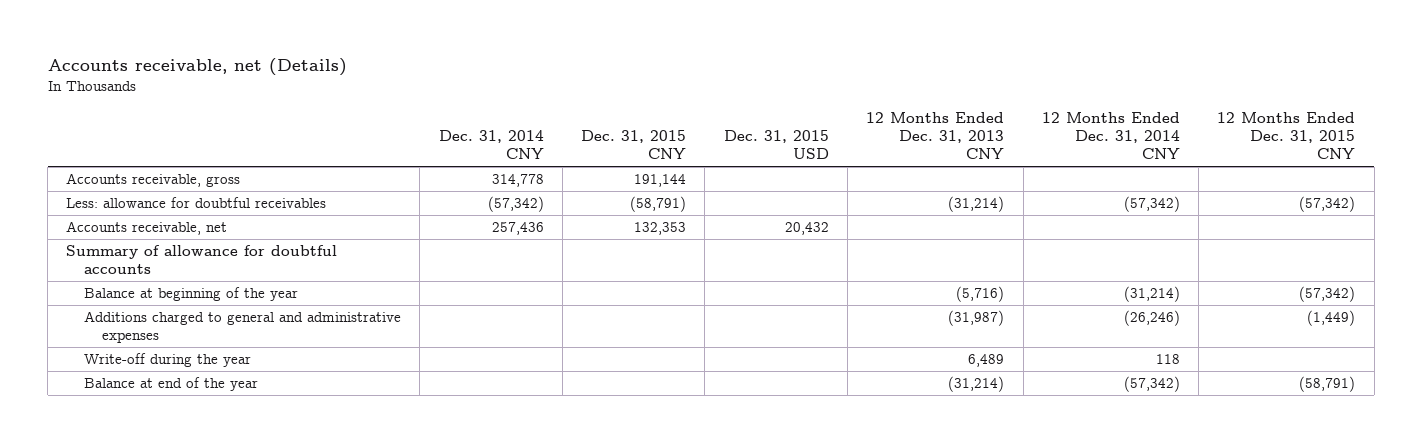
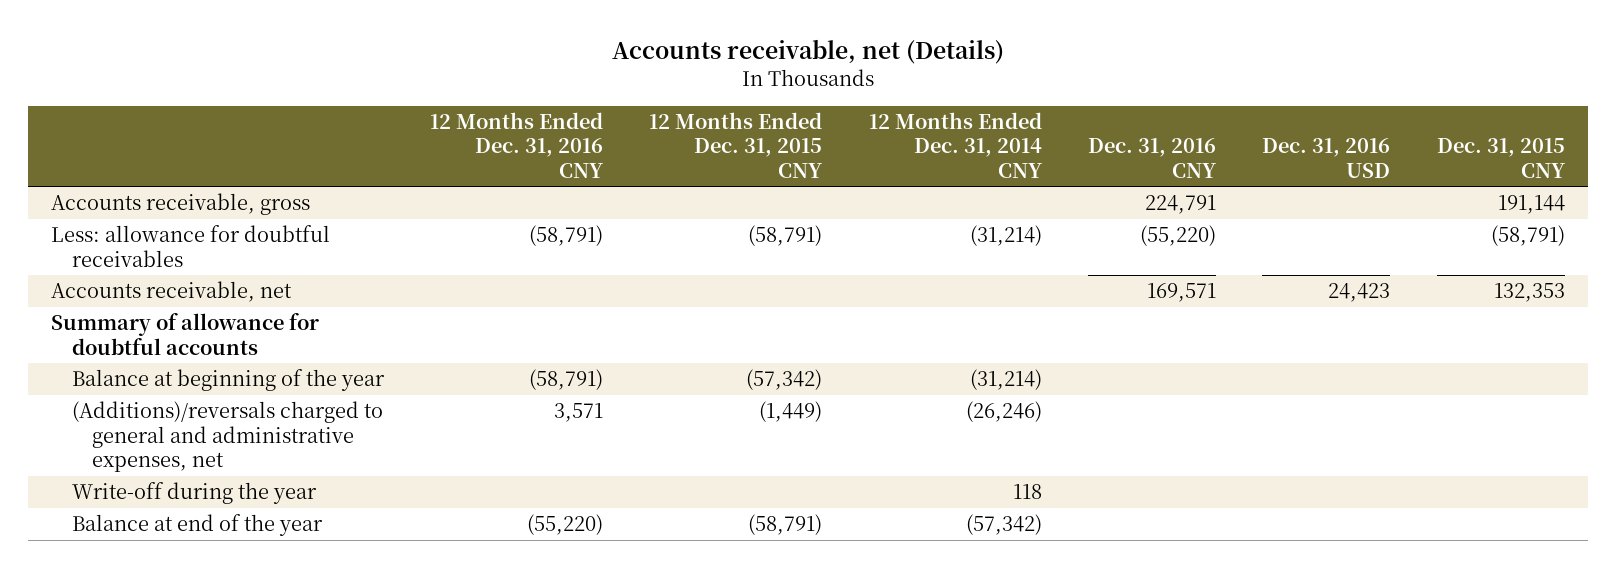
- | Dec. 31, 2014 CNY | Dec. 31, 2015 CNY | Dec. 31, 2015 USD | 12 Months Ended Dec. 31, 2013 CNY | 12 Months Ended Dec. 31, 2014 CNY | 12 Months Ended Dec. 31, 2015 CNY
+ | 12 Months Ended Dec. 31, 2016 CNY | 12 Months Ended Dec. 31, 2015 CNY | 12 Months Ended Dec. 31, 2014 CNY | Dec. 31, 2016 CNY | Dec. 31, 2016 USD | Dec. 31, 2015 CNY
- Less: allowance for doubtful receivables | (57,342) | (58,791) | | (31,214) | (57,342) | (57,342)
+ Less: allowance for doubtful receivables | (58,791) | (58,791) | (31,214) | (55,220) | | (58,791)
- Additions charged to general and administrative expenses | | | | (31,987) | (26,246) | (1,449)
+ (Additions)/reversals charged to general and administrative expenses, net | 3,571 | (1,449) | (26,246) | | |

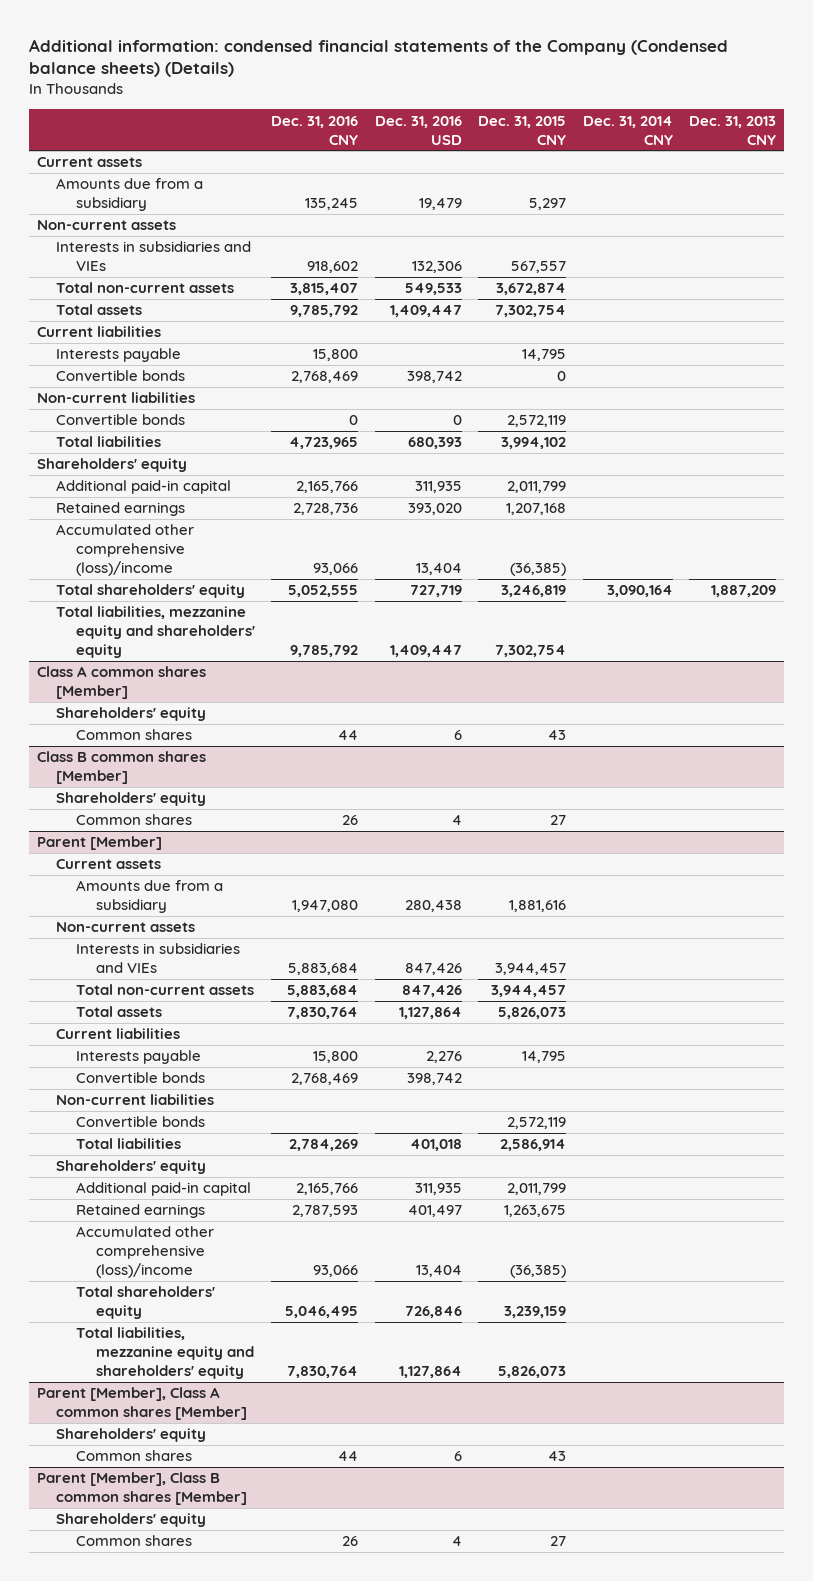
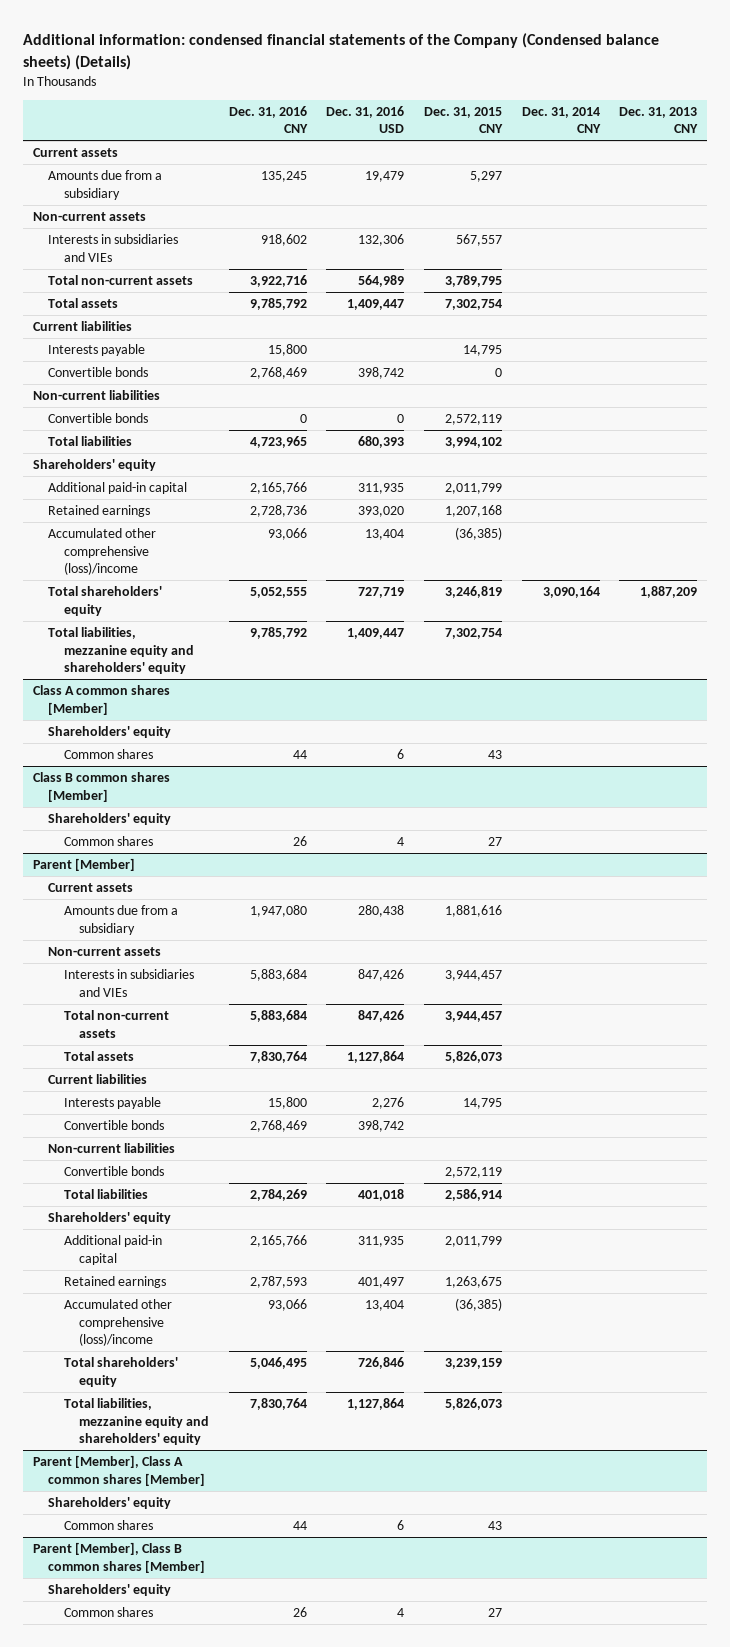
- Total non-current assets | 3,815,407 | 549,533 | 3,672,874 | |
+ Total non-current assets | 3,922,716 | 564,989 | 3,789,795 | |

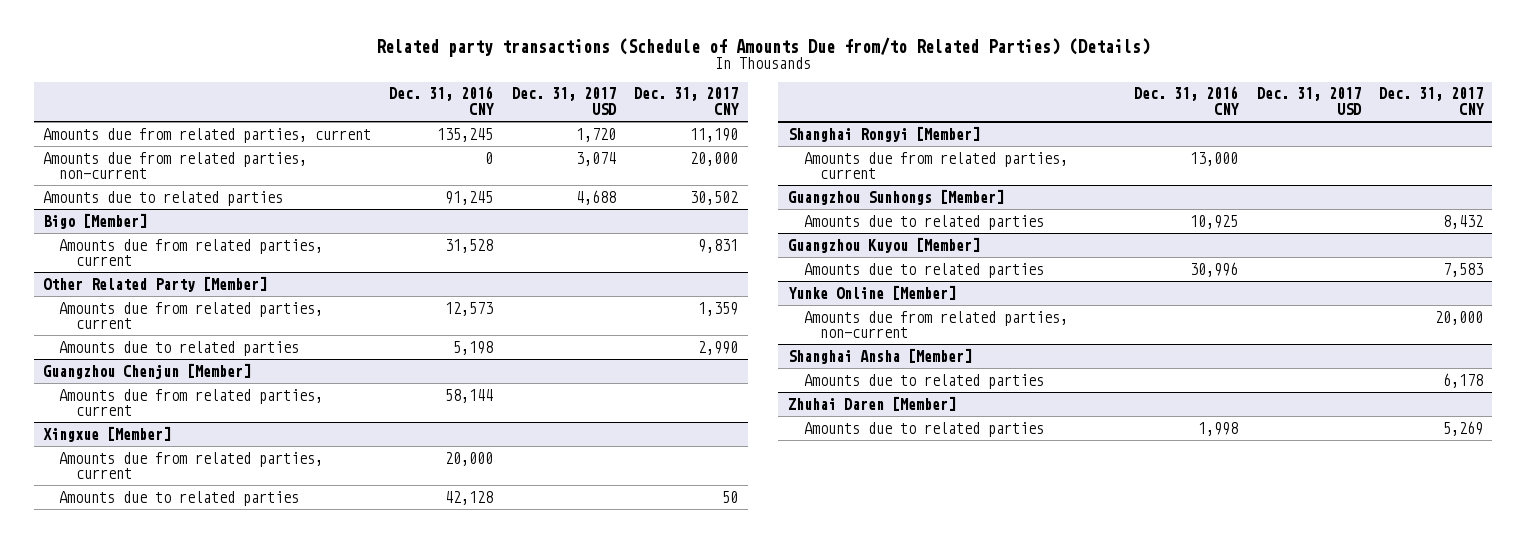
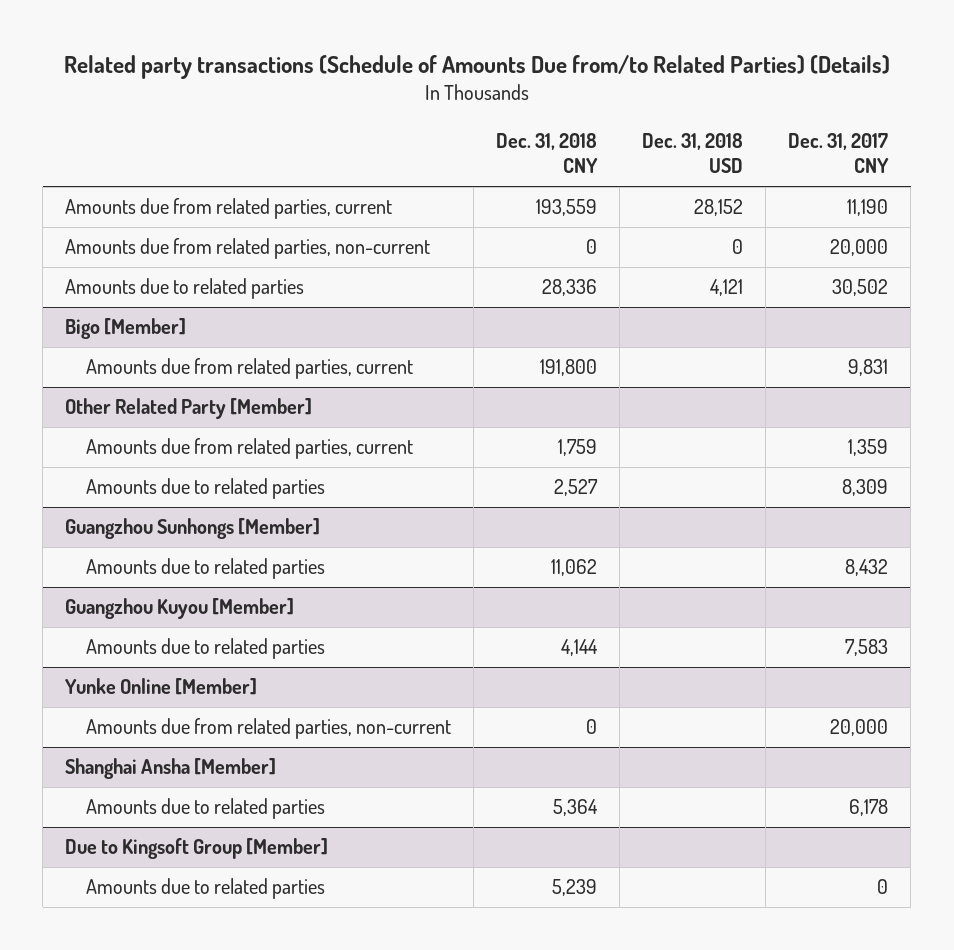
- | Dec. 31, 2016 CNY | Dec. 31, 2017 USD | Dec. 31, 2017 CNY
+ | Dec. 31, 2018 CNY | Dec. 31, 2018 USD | Dec. 31, 2017 CNY
@ Other Related Party [Member]
- Amounts due to related parties | 5,198 | | 2,990
- Guangzhou Chenjun [Member]
- Amounts due from related parties, current | 58,144 | |
- Xingxue [Member]
- Amounts due from related parties, current | 20,000 | |
- Amounts due to related parties | 42,128 | | 50
- Shanghai Rongyi [Member]
- Amounts due from related parties, current | 13,000 | |
@ Other Related Party [Member]
+ Amounts due to related parties | 2,527 | | 8,309
- Zhuhai Daren [Member]
- Amounts due to related parties | 1,998 | | 5,269
+ Due to Kingsoft Group [Member]
+ Amounts due to related parties | 5,239 | | 0

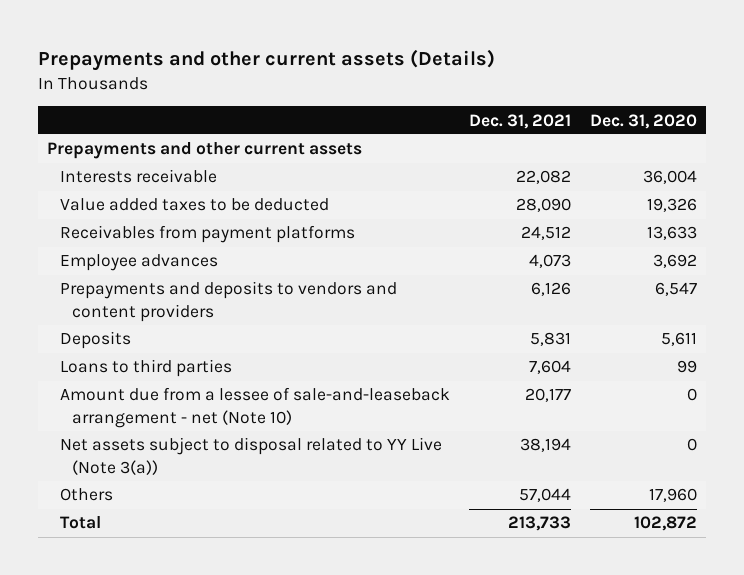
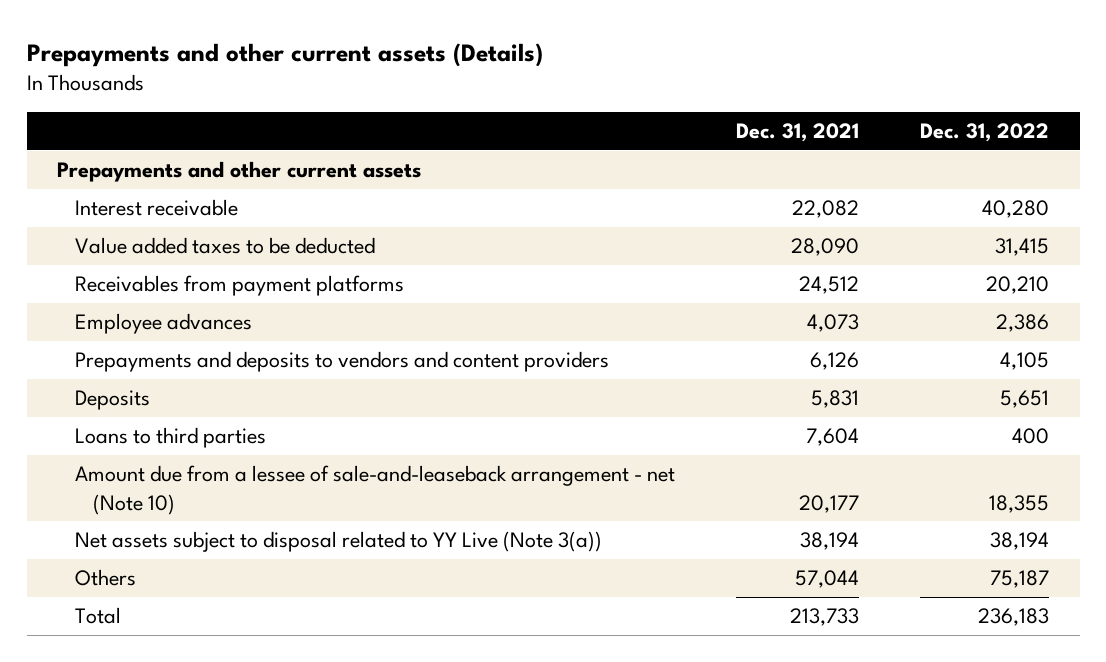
- | Dec. 31, 2021 | Dec. 31, 2020
+ | Dec. 31, 2021 | Dec. 31, 2022
- Interests receivable | 22,082 | 36,004
+ Interest receivable | 22,082 | 40,280

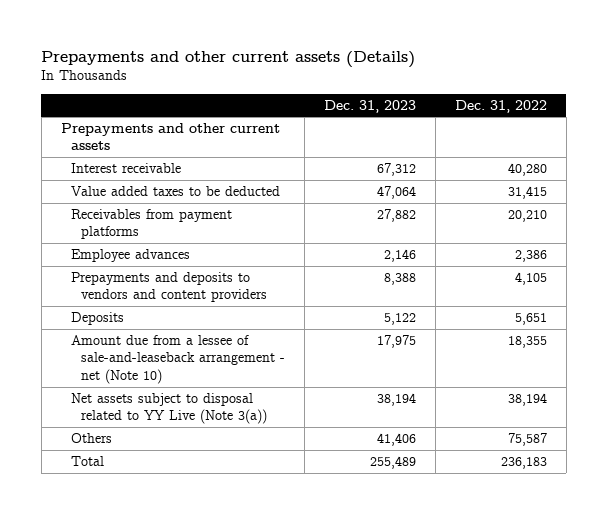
- | Dec. 31, 2021 | Dec. 31, 2022
+ | Dec. 31, 2023 | Dec. 31, 2022
- Loans to third parties | 7,604 | 400
- Others | 57,044 | 75,187
+ Others | 41,406 | 75,587

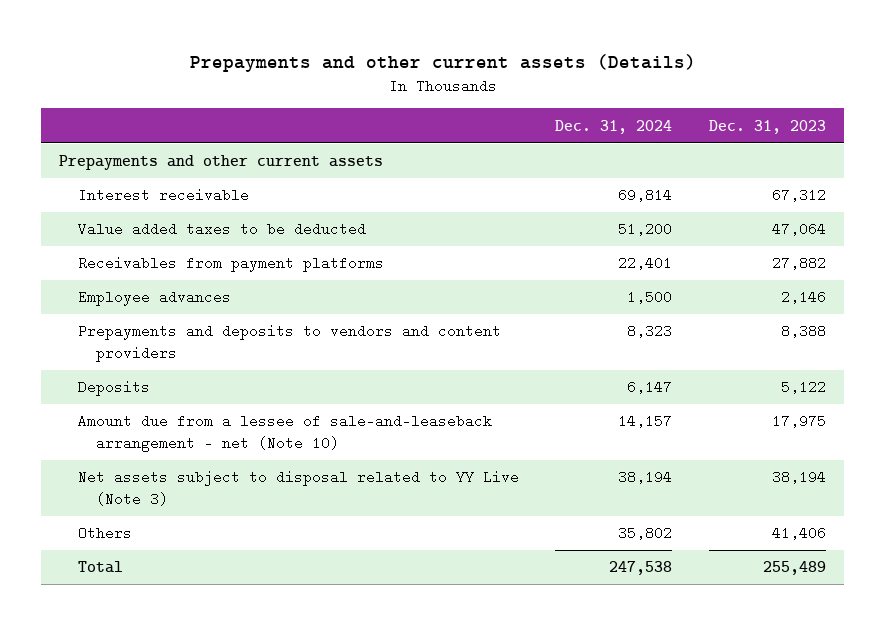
- | Dec. 31, 2023 | Dec. 31, 2022
+ | Dec. 31, 2024 | Dec. 31, 2023
- Net assets subject to disposal related to YY Live (Note 3(a)) | 38,194 | 38,194
+ Net assets subject to disposal related to YY Live (Note 3) | 38,194 | 38,194

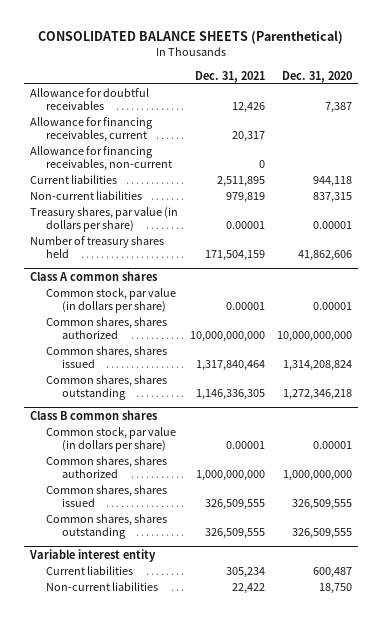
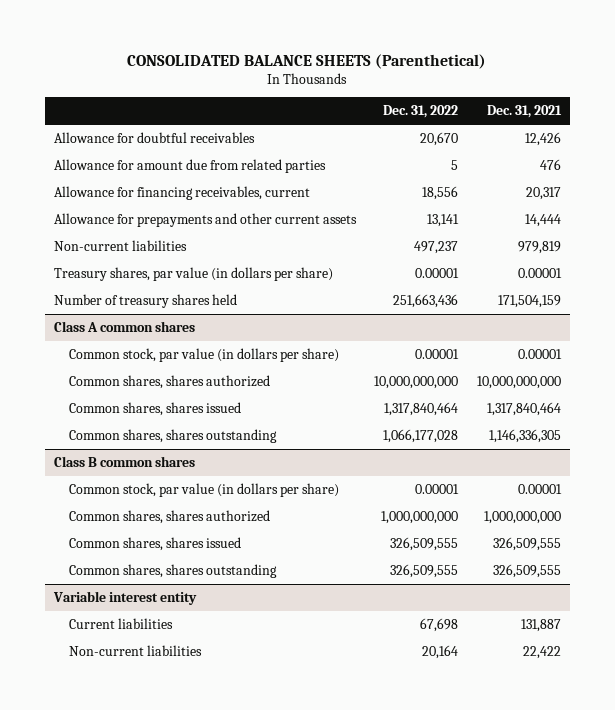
- | Dec. 31, 2021 | Dec. 31, 2020
+ | Dec. 31, 2022 | Dec. 31, 2021
+ Allowance for amount due from related parties | 5 | 476
- Allowance for financing receivables, non-current | 0 |
- Current liabilities | 2,511,895 | 944,118
+ Allowance for prepayments and other current assets | 13,141 | 14,444
@ Variable interest entity
- Current liabilities | 305,234 | 600,487
+ Current liabilities | 67,698 | 131,887

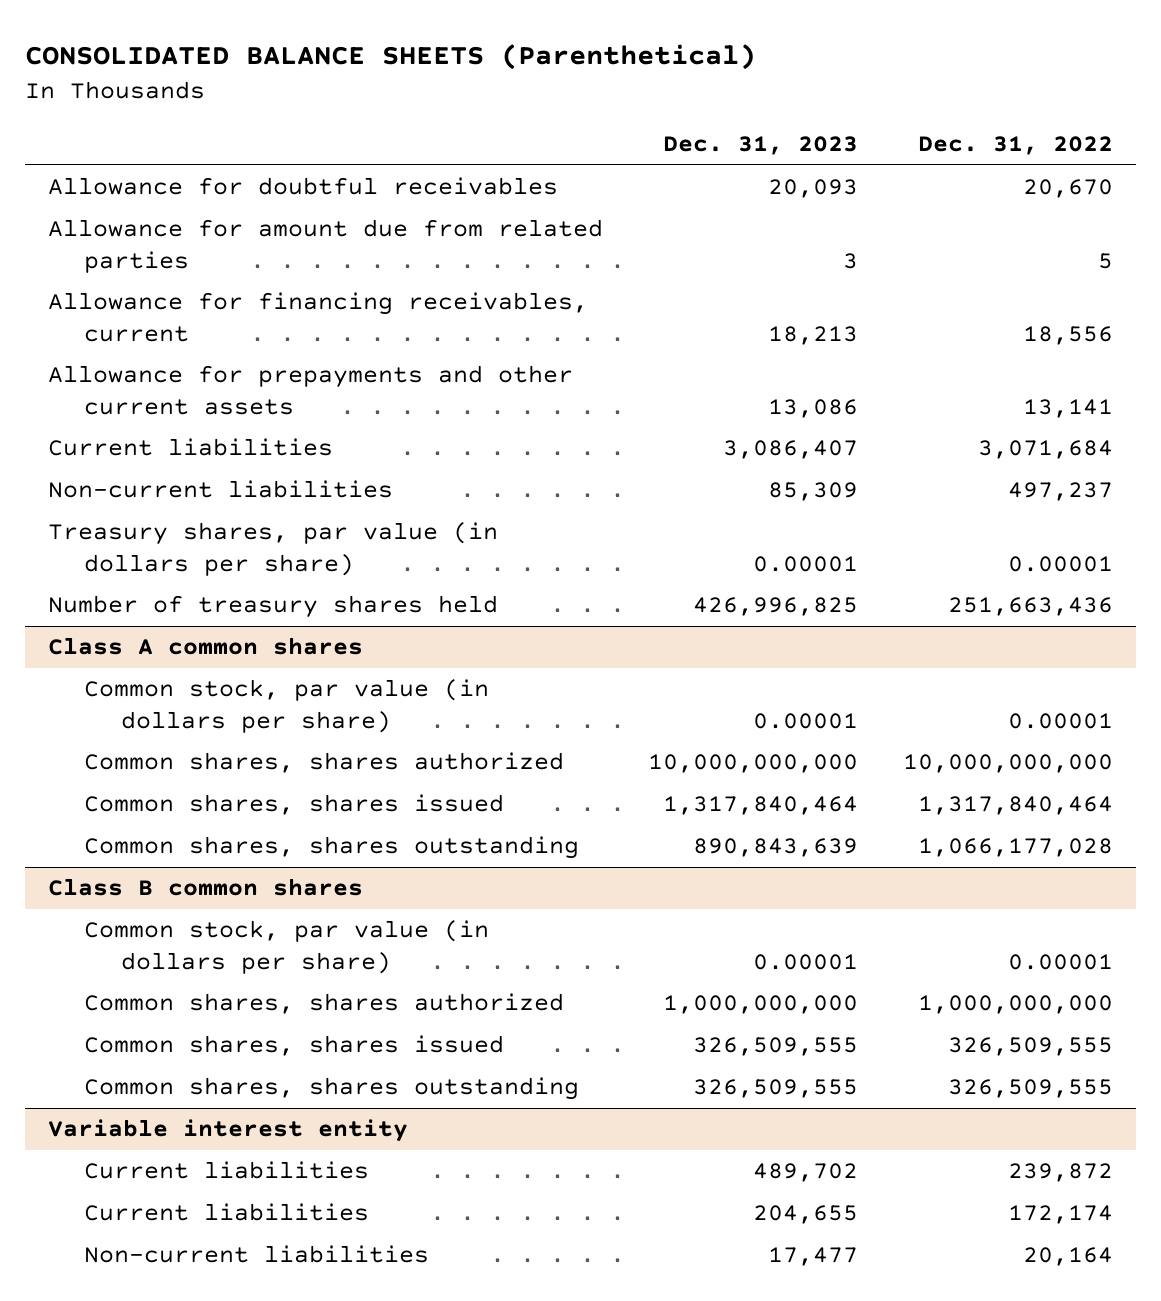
- | Dec. 31, 2022 | Dec. 31, 2021
+ | Dec. 31, 2023 | Dec. 31, 2022
+ Current liabilities | 3,086,407 | 3,071,684
@ Variable interest entity
- Current liabilities | 67,698 | 131,887
+ Current liabilities | 489,702 | 239,872
+ Current liabilities | 204,655 | 172,174

